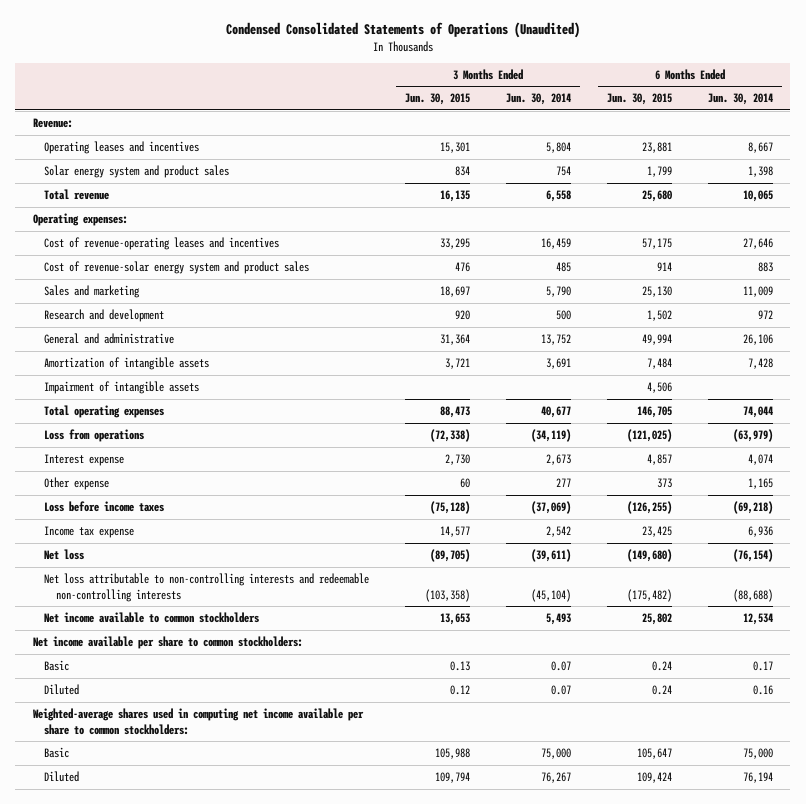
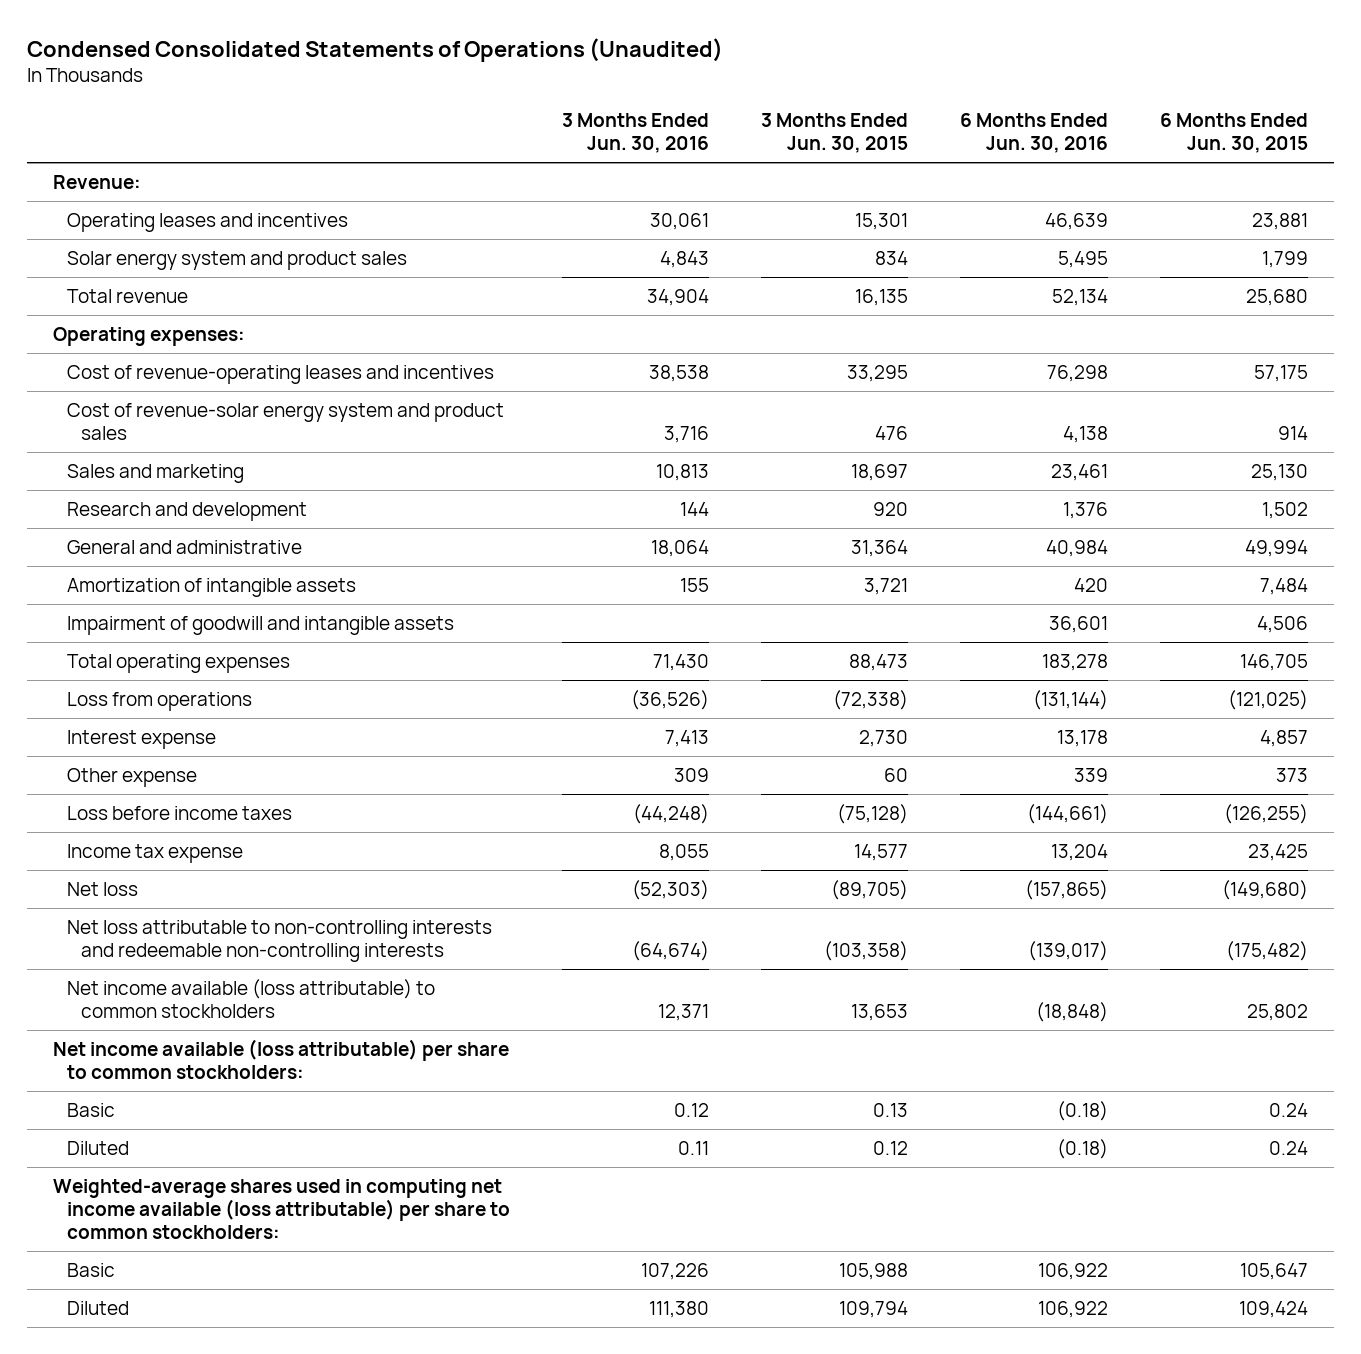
- | 3 Months Ended Jun. 30, 2015 | 3 Months Ended Jun. 30, 2014 | 6 Months Ended Jun. 30, 2015 | 6 Months Ended Jun. 30, 2014
+ | 3 Months Ended Jun. 30, 2016 | 3 Months Ended Jun. 30, 2015 | 6 Months Ended Jun. 30, 2016 | 6 Months Ended Jun. 30, 2015
- Impairment of intangible assets | | | 4,506 |
+ Impairment of goodwill and intangible assets | | | 36,601 | 4,506
- Net income available to common stockholders | 13,653 | 5,493 | 25,802 | 12,534
- Net income available per share to common stockholders:
+ Net income available (loss attributable) to common stockholders | 12,371 | 13,653 | (18,848) | 25,802
+ Net income available (loss attributable) per share to common stockholders:
- Weighted-average shares used in computing net income available per share to common stockholders:
+ Weighted-average shares used in computing net income available (loss attributable) per share to common stockholders:

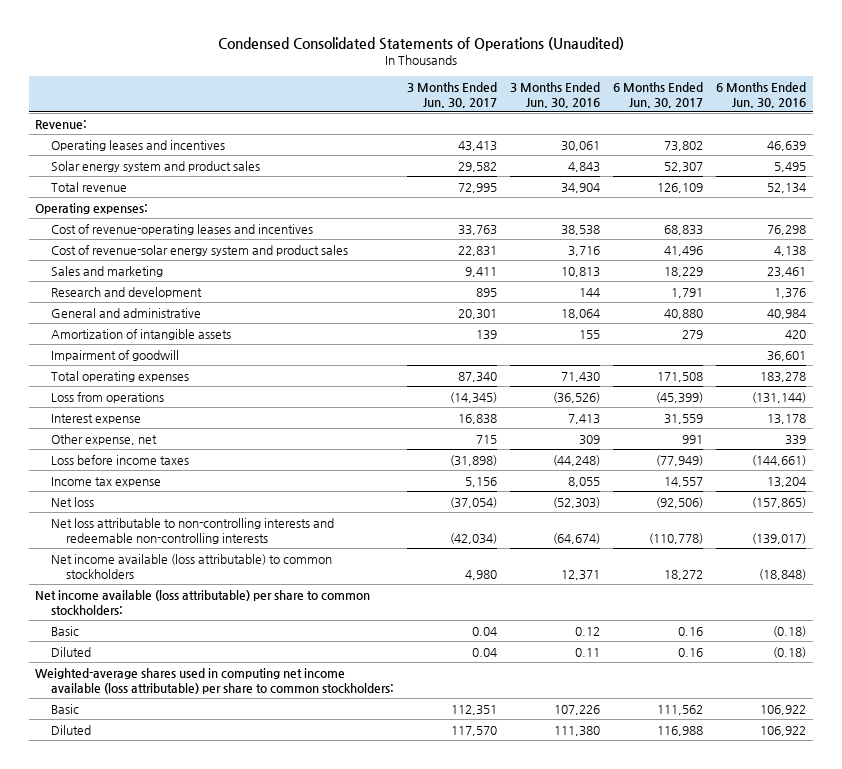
- | 3 Months Ended Jun. 30, 2016 | 3 Months Ended Jun. 30, 2015 | 6 Months Ended Jun. 30, 2016 | 6 Months Ended Jun. 30, 2015
+ | 3 Months Ended Jun. 30, 2017 | 3 Months Ended Jun. 30, 2016 | 6 Months Ended Jun. 30, 2017 | 6 Months Ended Jun. 30, 2016
- Impairment of goodwill and intangible assets | | | 36,601 | 4,506
+ Impairment of goodwill | | | | 36,601
- Other expense | 309 | 60 | 339 | 373
+ Other expense, net | 715 | 309 | 991 | 339

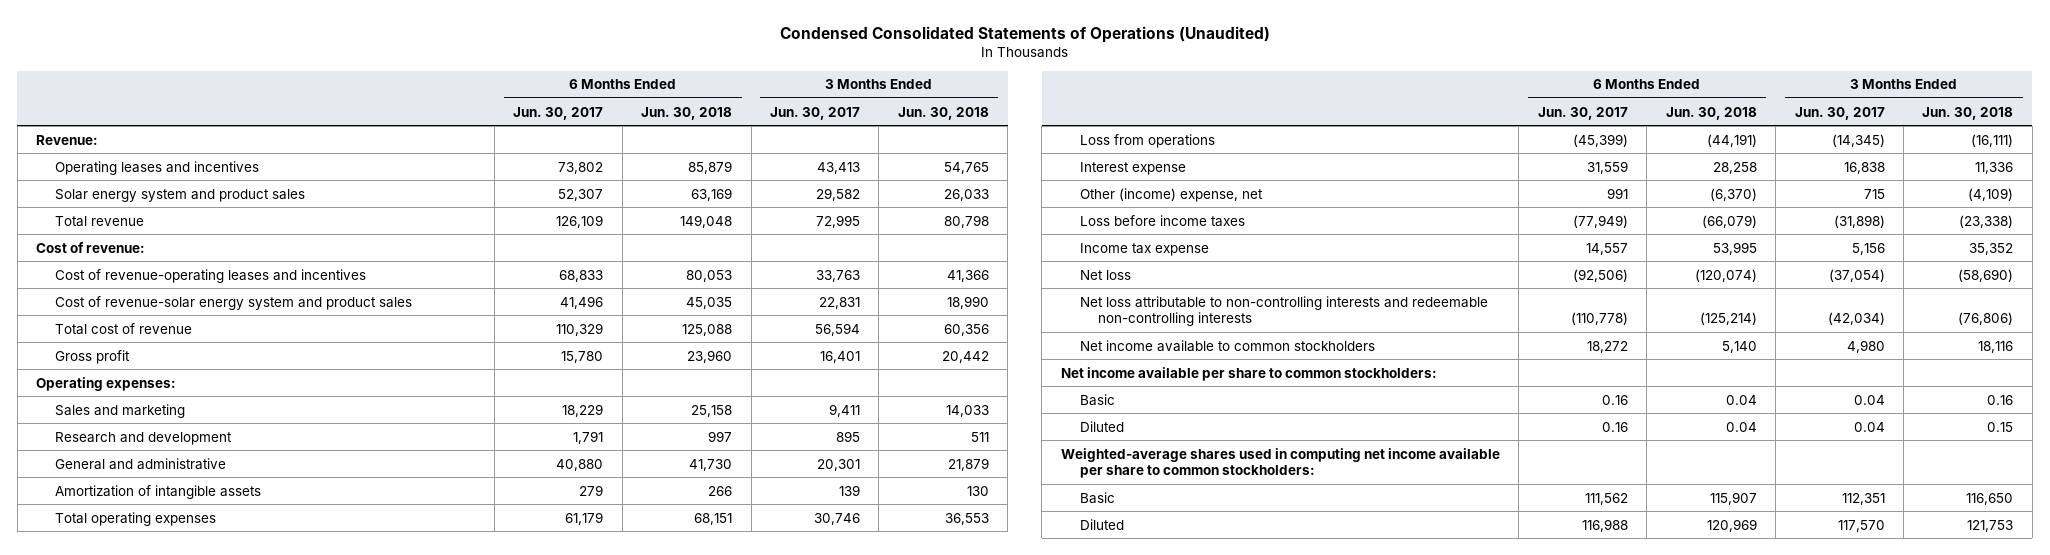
- | 3 Months Ended Jun. 30, 2017 | 3 Months Ended Jun. 30, 2016 | 6 Months Ended Jun. 30, 2017 | 6 Months Ended Jun. 30, 2016
+ | 6 Months Ended Jun. 30, 2017 | 6 Months Ended Jun. 30, 2018 | 3 Months Ended Jun. 30, 2017 | 3 Months Ended Jun. 30, 2018
+ Cost of revenue:
+ Total cost of revenue | 110,329 | 125,088 | 56,594 | 60,356
+ Gross profit | 15,780 | 23,960 | 16,401 | 20,442
moved down: Operating expenses:
- Impairment of goodwill | | | | 36,601
- Total operating expenses | 87,340 | 71,430 | 171,508 | 183,278
+ Total operating expenses | 61,179 | 68,151 | 30,746 | 36,553
- Other expense, net | 715 | 309 | 991 | 339
+ Other (income) expense, net | 991 | (6,370) | 715 | (4,109)
- Net income available (loss attributable) to common stockholders | 4,980 | 12,371 | 18,272 | (18,848)
- Net income available (loss attributable) per share to common stockholders:
+ Net income available to common stockholders | 18,272 | 5,140 | 4,980 | 18,116
+ Net income available per share to common stockholders:
- Weighted-average shares used in computing net income available (loss attributable) per share to common stockholders:
+ Weighted-average shares used in computing net income available per share to common stockholders:

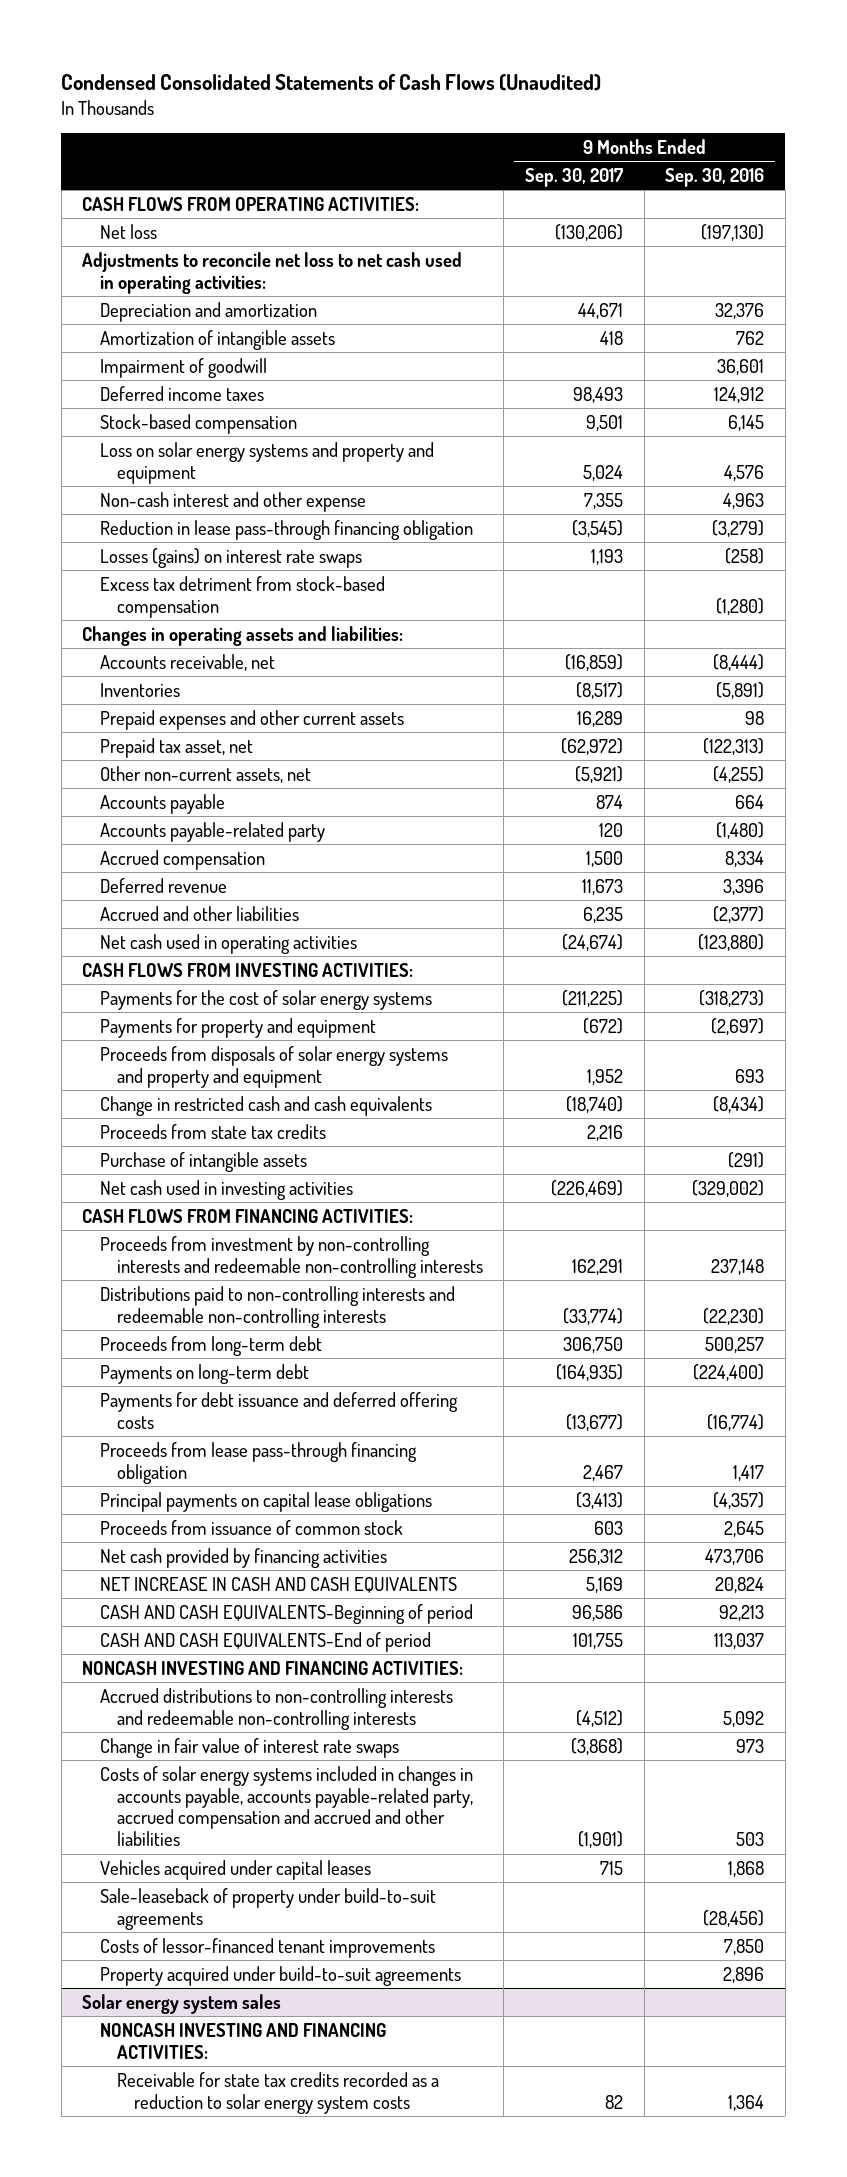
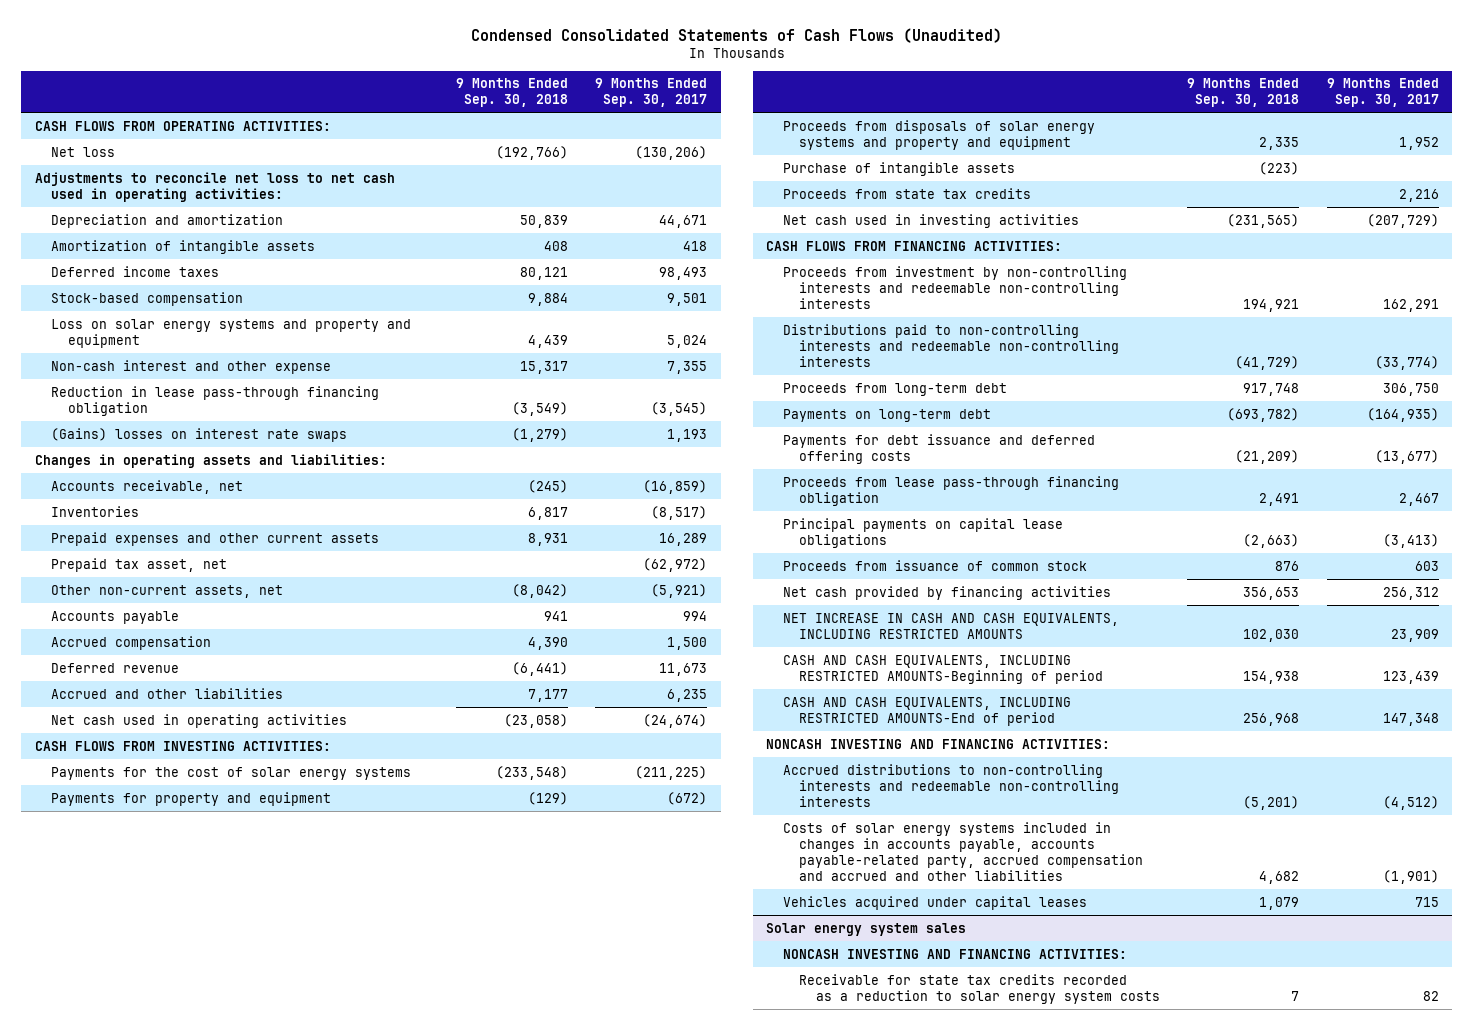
- | 9 Months Ended Sep. 30, 2017 | 9 Months Ended Sep. 30, 2016
+ | 9 Months Ended Sep. 30, 2018 | 9 Months Ended Sep. 30, 2017
- Impairment of goodwill | | 36,601
- Losses (gains) on interest rate swaps | 1,193 | (258)
- Excess tax detriment from stock-based compensation | | (1,280)
+ (Gains) losses on interest rate swaps | (1,279) | 1,193
- Accounts payable | 874 | 664
- Accounts payable-related party | 120 | (1,480)
+ Accounts payable | 941 | 994
- Change in restricted cash and cash equivalents | (18,740) | (8,434)
- Net cash used in investing activities | (226,469) | (329,002)
moved down: Proceeds from state tax credits | | 2,216
+ Net cash used in investing activities | (231,565) | (207,729)
- NET INCREASE IN CASH AND CASH EQUIVALENTS | 5,169 | 20,824
- CASH AND CASH EQUIVALENTS-Beginning of period | 96,586 | 92,213
- CASH AND CASH EQUIVALENTS-End of period | 101,755 | 113,037
+ NET INCREASE IN CASH AND CASH EQUIVALENTS, INCLUDING RESTRICTED AMOUNTS | 102,030 | 23,909
+ CASH AND CASH EQUIVALENTS, INCLUDING RESTRICTED AMOUNTS-Beginning of period | 154,938 | 123,439
+ CASH AND CASH EQUIVALENTS, INCLUDING RESTRICTED AMOUNTS-End of period | 256,968 | 147,348
- Change in fair value of interest rate swaps | (3,868) | 973
- Sale-leaseback of property under build-to-suit agreements | | (28,456)
- Costs of lessor-financed tenant improvements | | 7,850
- Property acquired under build-to-suit agreements | | 2,896

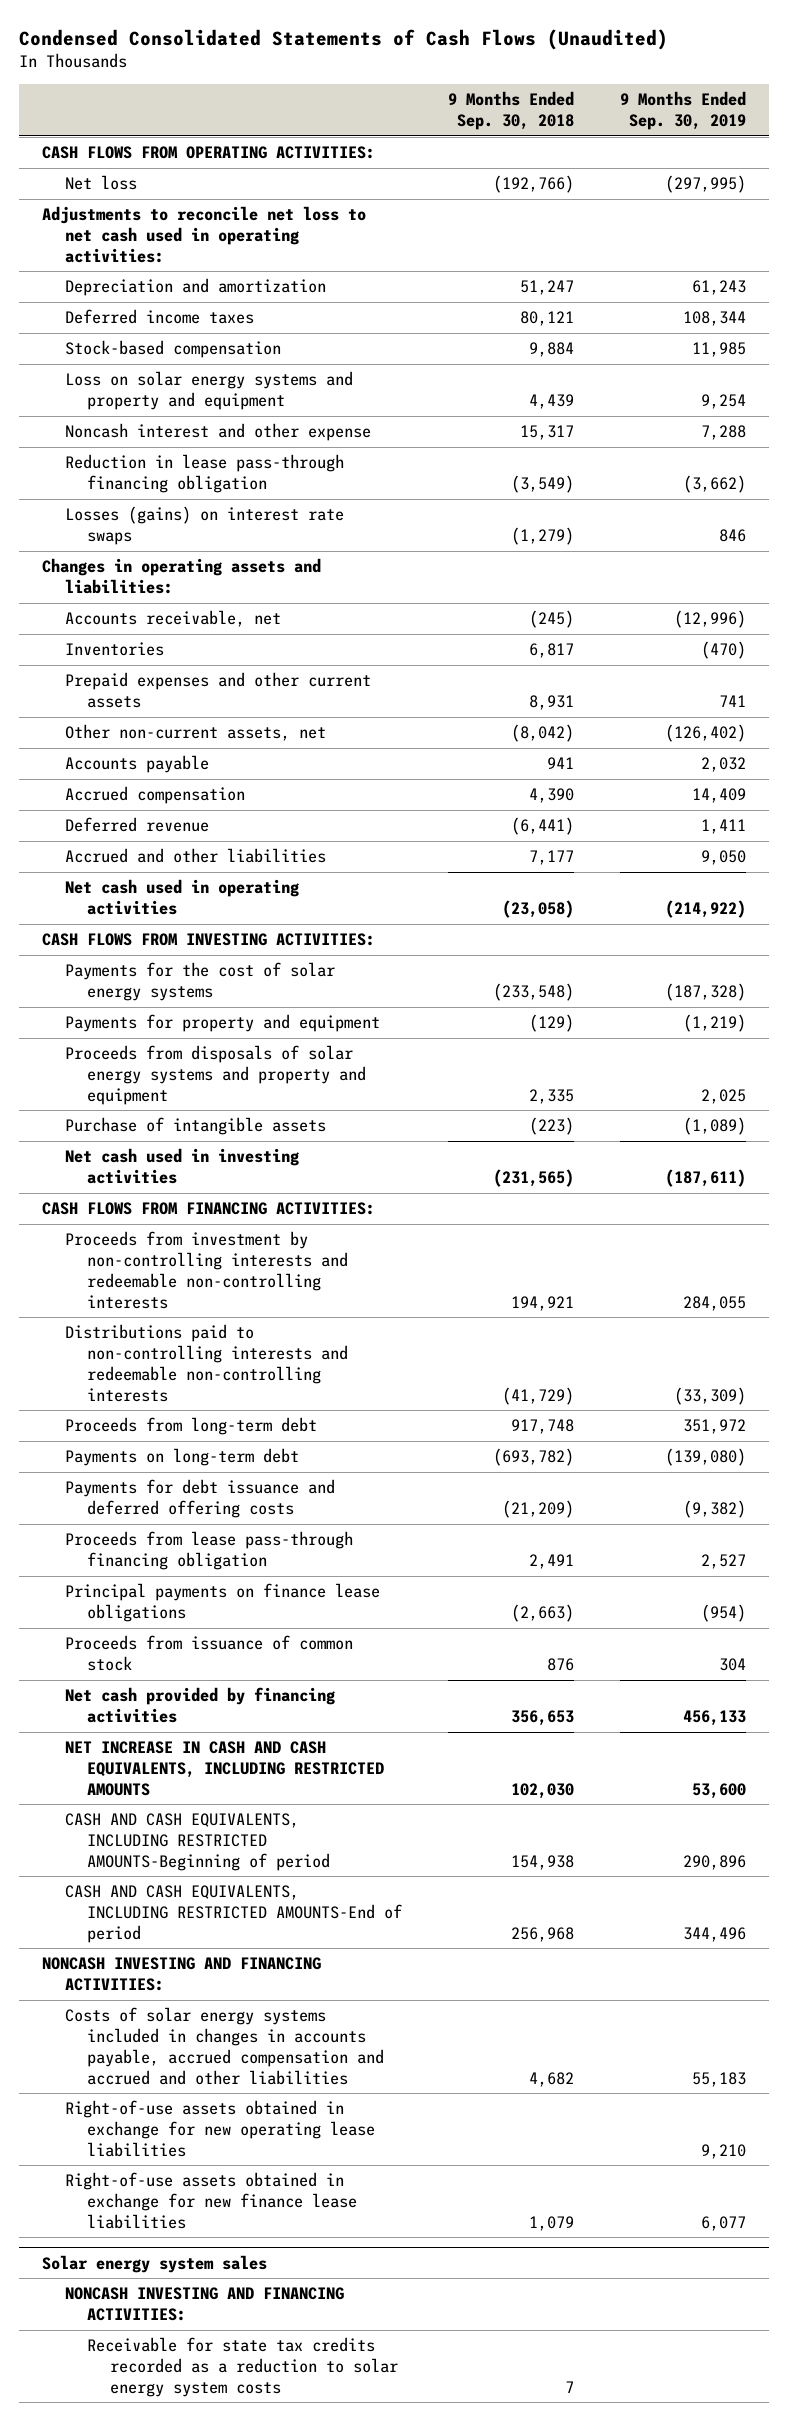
- | 9 Months Ended Sep. 30, 2018 | 9 Months Ended Sep. 30, 2017
+ | 9 Months Ended Sep. 30, 2018 | 9 Months Ended Sep. 30, 2019
- Depreciation and amortization | 50,839 | 44,671
- Amortization of intangible assets | 408 | 418
+ Depreciation and amortization | 51,247 | 61,243
- Non-cash interest and other expense | 15,317 | 7,355
+ Noncash interest and other expense | 15,317 | 7,288
- (Gains) losses on interest rate swaps | (1,279) | 1,193
+ Losses (gains) on interest rate swaps | (1,279) | 846
- Prepaid tax asset, net | | (62,972)
- Proceeds from state tax credits | | 2,216
- Principal payments on capital lease obligations | (2,663) | (3,413)
+ Principal payments on finance lease obligations | (2,663) | (954)
- Accrued distributions to non-controlling interests and redeemable non-controlling interests | (5,201) | (4,512)
- Costs of solar energy systems included in changes in accounts payable, accounts payable-related party, accrued compensation and accrued and other liabilities | 4,682 | (1,901)
- Vehicles acquired under capital leases | 1,079 | 715
+ Costs of solar energy systems included in changes in accounts payable, accrued compensation and accrued and other liabilities | 4,682 | 55,183
+ Right-of-use assets obtained in exchange for new operating lease liabilities | | 9,210
+ Right-of-use assets obtained in exchange for new finance lease liabilities | 1,079 | 6,077

